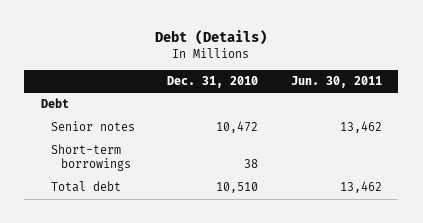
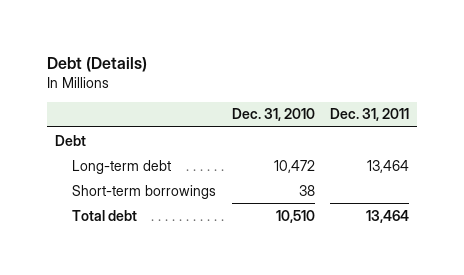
- | Dec. 31, 2010 | Jun. 30, 2011
+ | Dec. 31, 2010 | Dec. 31, 2011
- Senior notes | 10,472 | 13,462
+ Long-term debt | 10,472 | 13,464

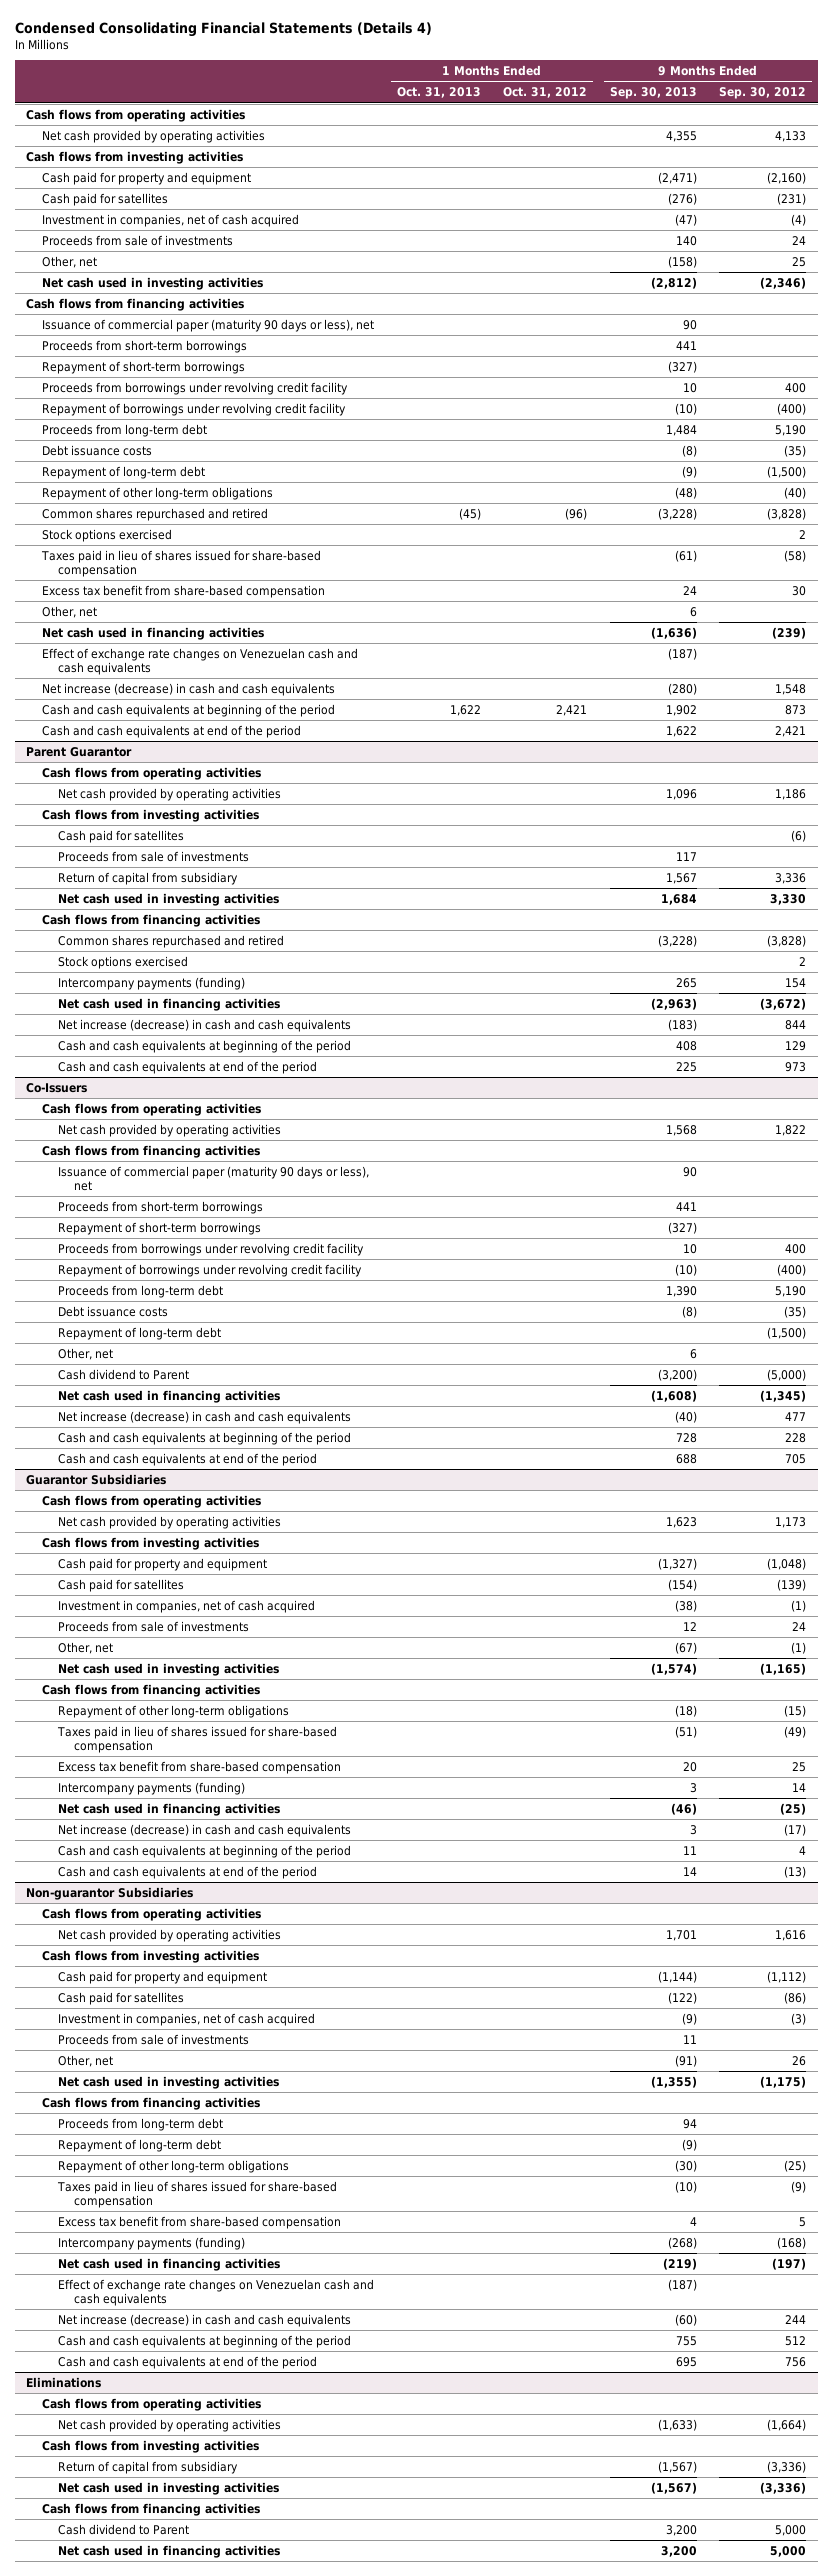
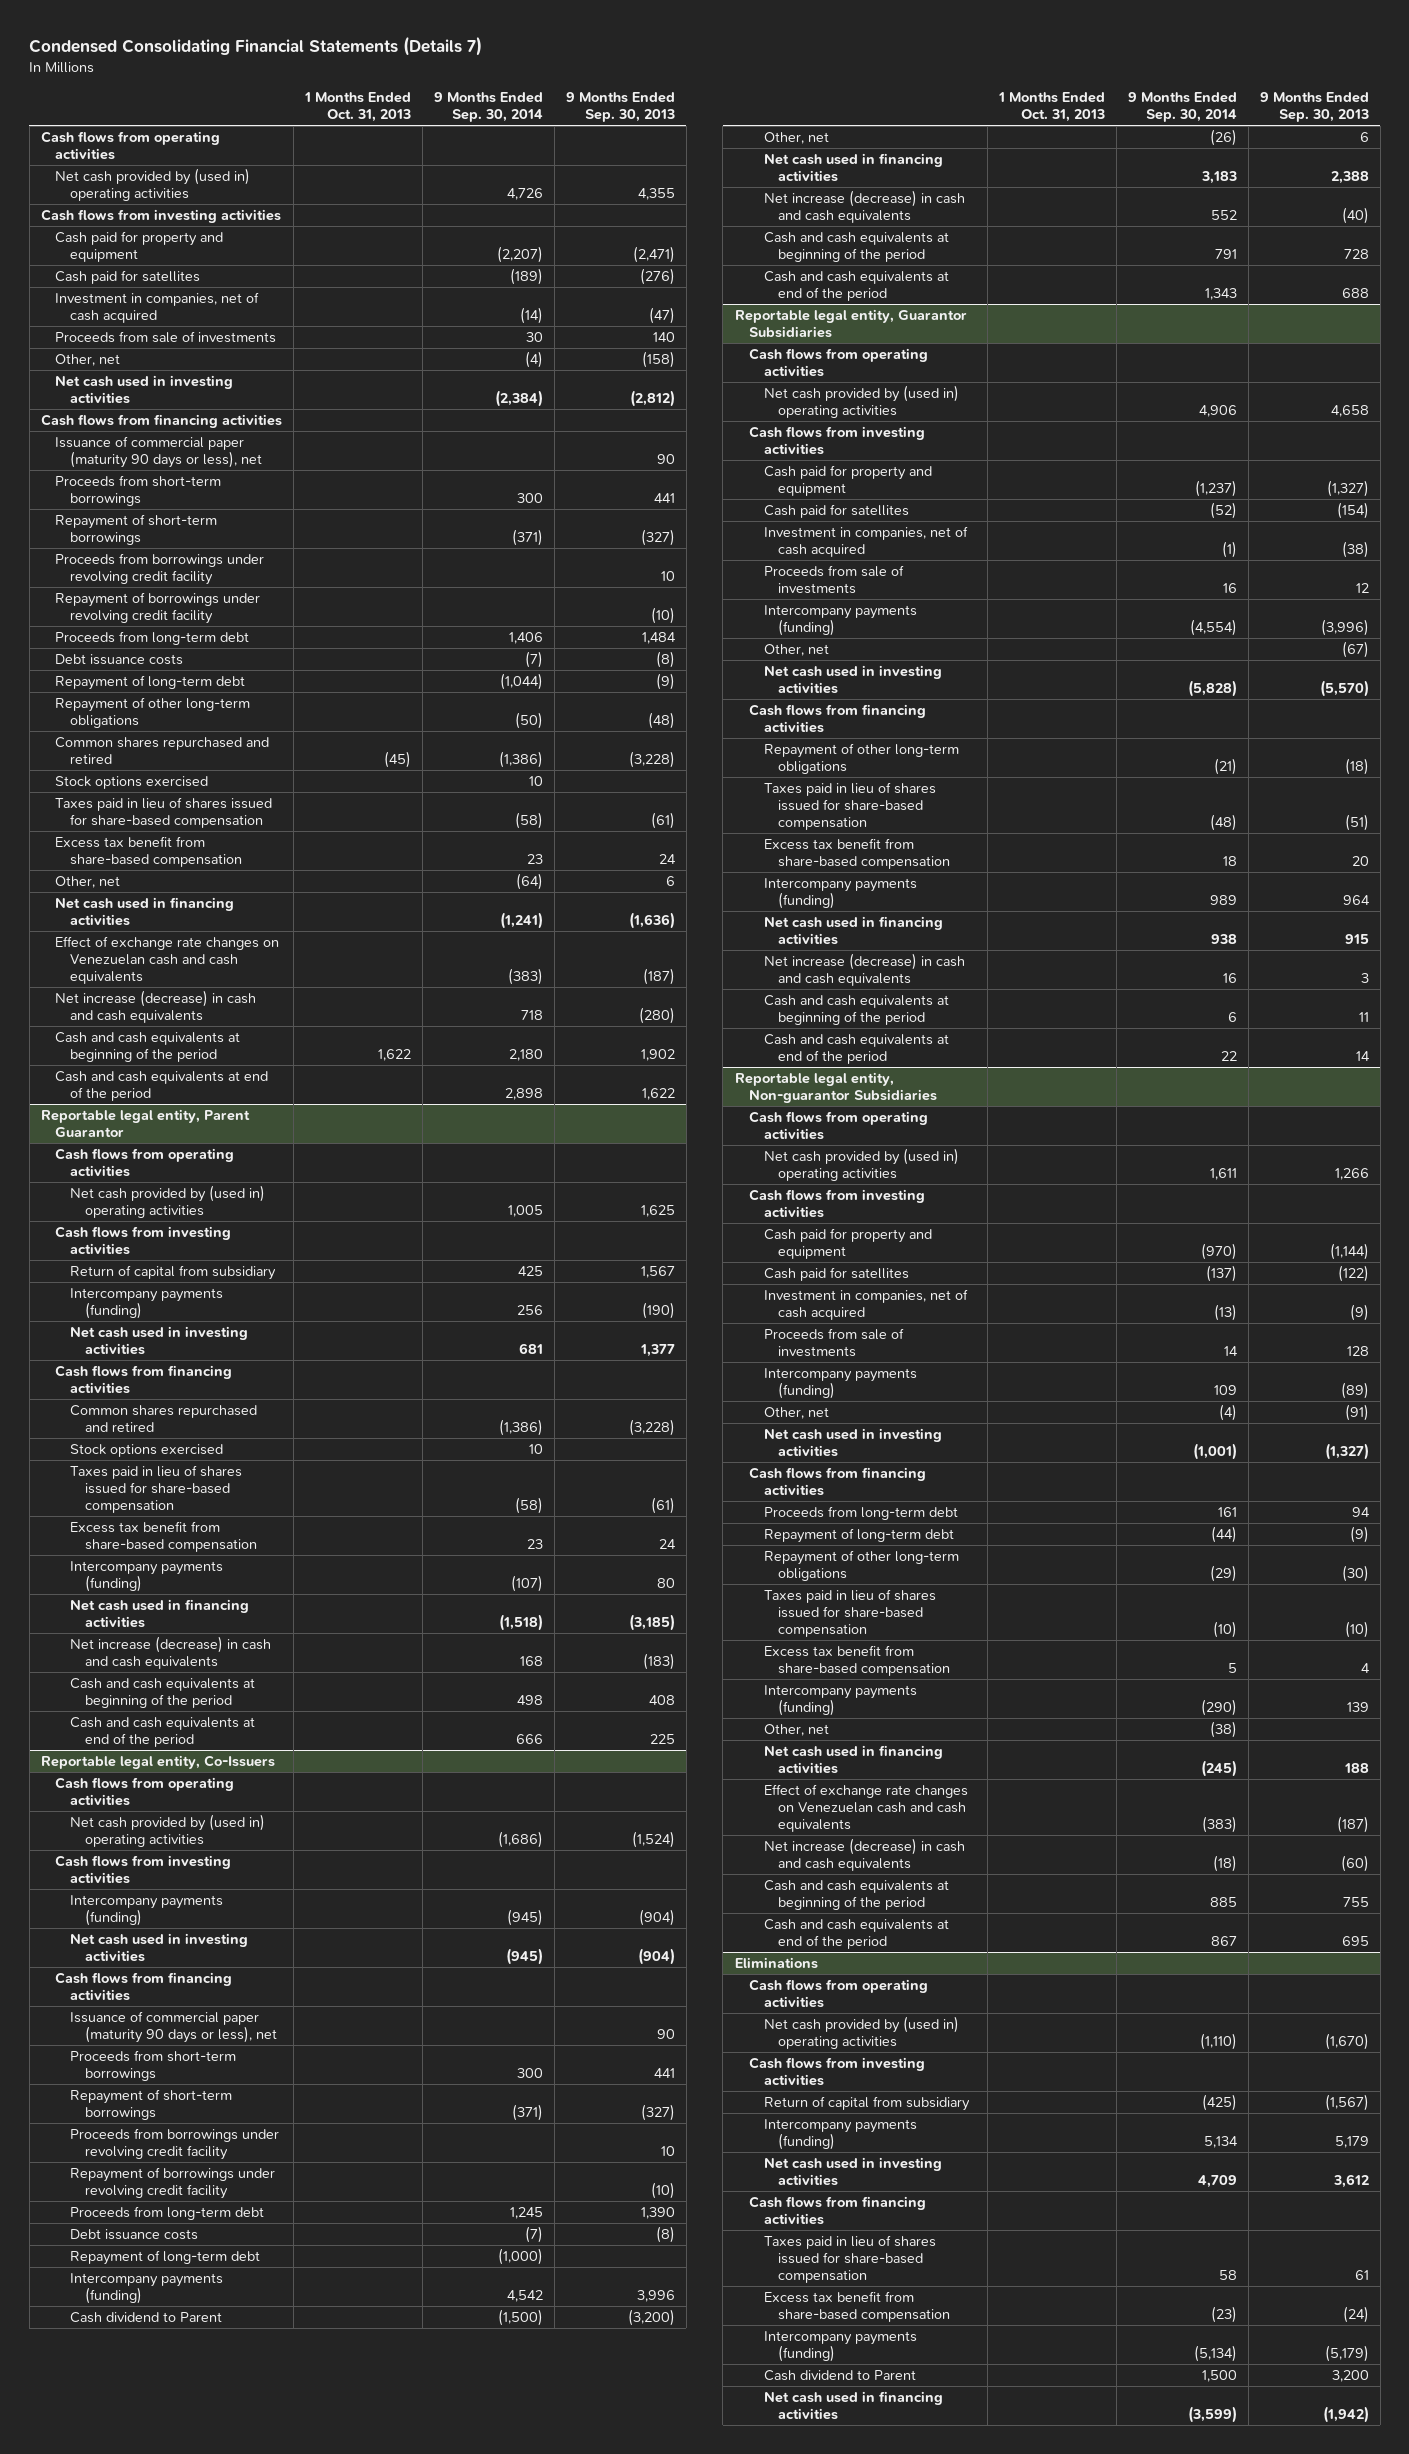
- Condensed Consolidating Financial Statements (Details 4)
+ Condensed Consolidating Financial Statements (Details 7)
- | 1 Months Ended Oct. 31, 2013 | 1 Months Ended Oct. 31, 2012 | 9 Months Ended Sep. 30, 2013 | 9 Months Ended Sep. 30, 2012
+ | 1 Months Ended Oct. 31, 2013 | 9 Months Ended Sep. 30, 2014 | 9 Months Ended Sep. 30, 2013
- Net cash provided by operating activities | | | 4,355 | 4,133
+ Net cash provided by (used in) operating activities | | 4,726 | 4,355
- Parent Guarantor
+ Reportable legal entity, Parent Guarantor
- Net cash provided by operating activities | | | 1,096 | 1,186
+ Net cash provided by (used in) operating activities | | 1,005 | 1,625
- Cash paid for satellites | | | | (6)
- Proceeds from sale of investments | | | 117 |
- Net cash used in investing activities | | | 1,684 | 3,330
+ Intercompany payments (funding) | | 256 | (190)
+ Net cash used in investing activities | | 681 | 1,377
- Intercompany payments (funding) | | | 265 | 154
- Net cash used in financing activities | | | (2,963) | (3,672)
+ Taxes paid in lieu of shares issued for share-based compensation | | (58) | (61)
+ Excess tax benefit from share-based compensation | | 23 | 24
+ Intercompany payments (funding) | | (107) | 80
+ Net cash used in financing activities | | (1,518) | (3,185)
- Co-Issuers
+ Reportable legal entity, Co-Issuers
- Net cash provided by operating activities | | | 1,568 | 1,822
+ Net cash provided by (used in) operating activities | | (1,686) | (1,524)
+ Cash flows from investing activities
+ Intercompany payments (funding) | | (945) | (904)
+ Net cash used in investing activities | | (945) | (904)
- Other, net | | | 6 |
+ Intercompany payments (funding) | | 4,542 | 3,996
- Net cash used in financing activities | | | (1,608) | (1,345)
+ Other, net | | (26) | 6
+ Net cash used in financing activities | | 3,183 | 2,388
- Guarantor Subsidiaries
+ Reportable legal entity, Guarantor Subsidiaries
- Net cash provided by operating activities | | | 1,623 | 1,173
+ Net cash provided by (used in) operating activities | | 4,906 | 4,658
+ Intercompany payments (funding) | | (4,554) | (3,996)
- Net cash used in investing activities | | | (1,574) | (1,165)
+ Net cash used in investing activities | | (5,828) | (5,570)
- Intercompany payments (funding) | | | 3 | 14
- Net cash used in financing activities | | | (46) | (25)
+ Intercompany payments (funding) | | 989 | 964
+ Net cash used in financing activities | | 938 | 915
- Non-guarantor Subsidiaries
+ Reportable legal entity, Non-guarantor Subsidiaries
- Net cash provided by operating activities | | | 1,701 | 1,616
+ Net cash provided by (used in) operating activities | | 1,611 | 1,266
- Proceeds from sale of investments | | | 11 |
+ Proceeds from sale of investments | | 14 | 128
+ Intercompany payments (funding) | | 109 | (89)
- Net cash used in investing activities | | | (1,355) | (1,175)
+ Net cash used in investing activities | | (1,001) | (1,327)
- Intercompany payments (funding) | | | (268) | (168)
- Net cash used in financing activities | | | (219) | (197)
+ Intercompany payments (funding) | | (290) | 139
+ Other, net | | (38) |
+ Net cash used in financing activities | | (245) | 188
@ Eliminations
- Net cash provided by operating activities | | | (1,633) | (1,664)
+ Net cash provided by (used in) operating activities | | (1,110) | (1,670)
- Net cash used in investing activities | | | (1,567) | (3,336)
+ Intercompany payments (funding) | | 5,134 | 5,179
+ Net cash used in investing activities | | 4,709 | 3,612
+ Taxes paid in lieu of shares issued for share-based compensation | | 58 | 61
+ Excess tax benefit from share-based compensation | | (23) | (24)
+ Intercompany payments (funding) | | (5,134) | (5,179)
- Net cash used in financing activities | | | 3,200 | 5,000
+ Net cash used in financing activities | | (3,599) | (1,942)

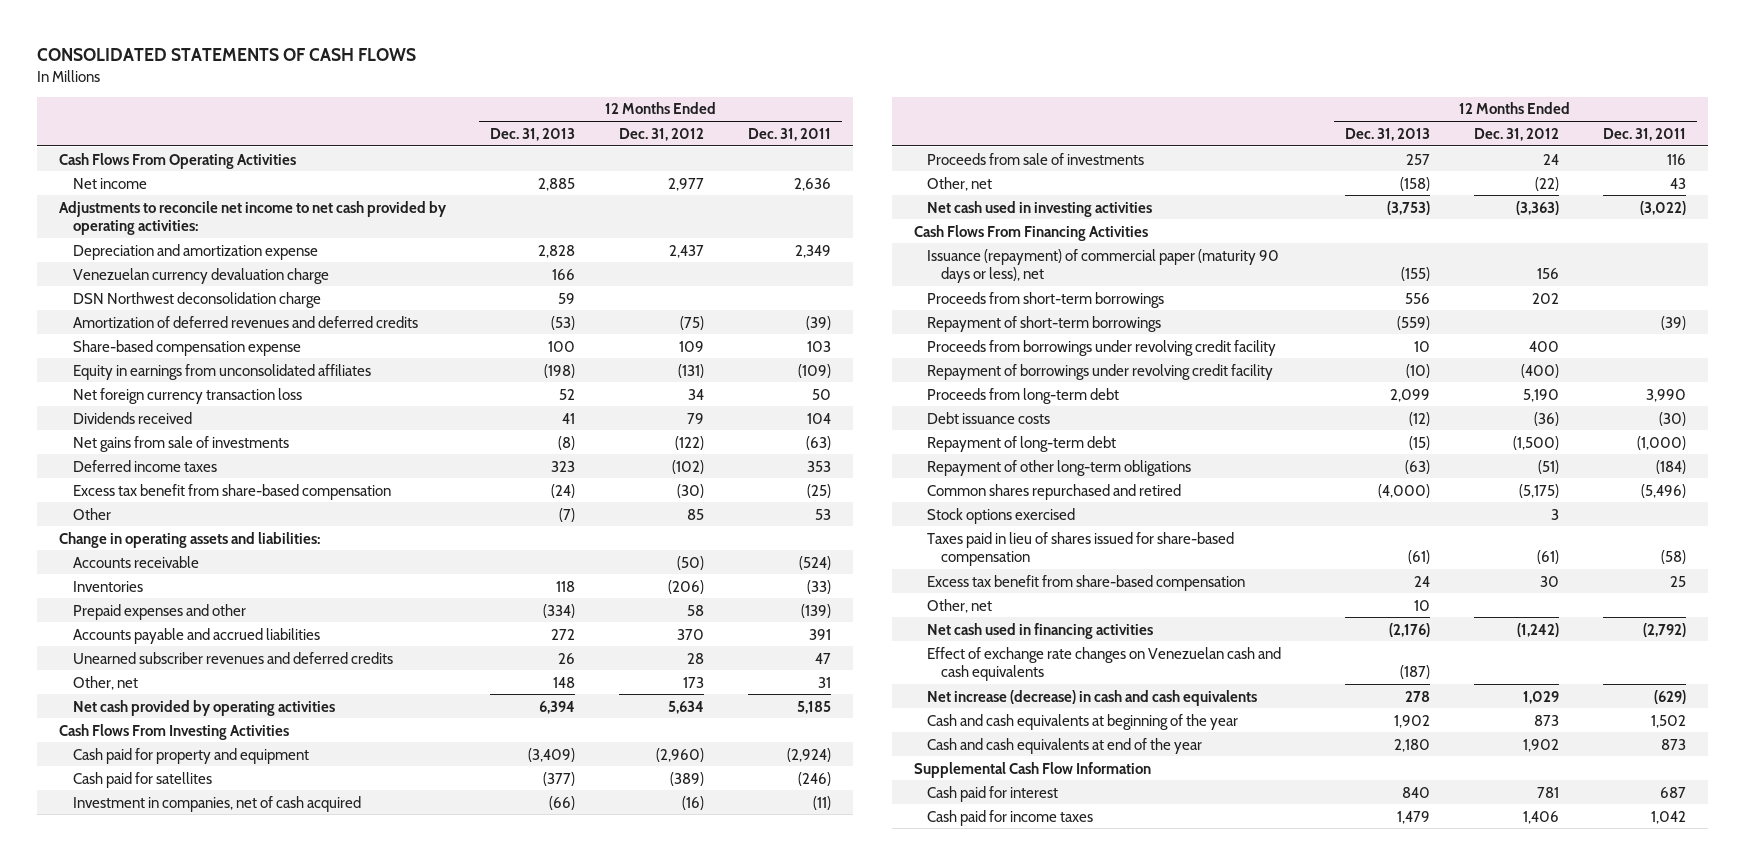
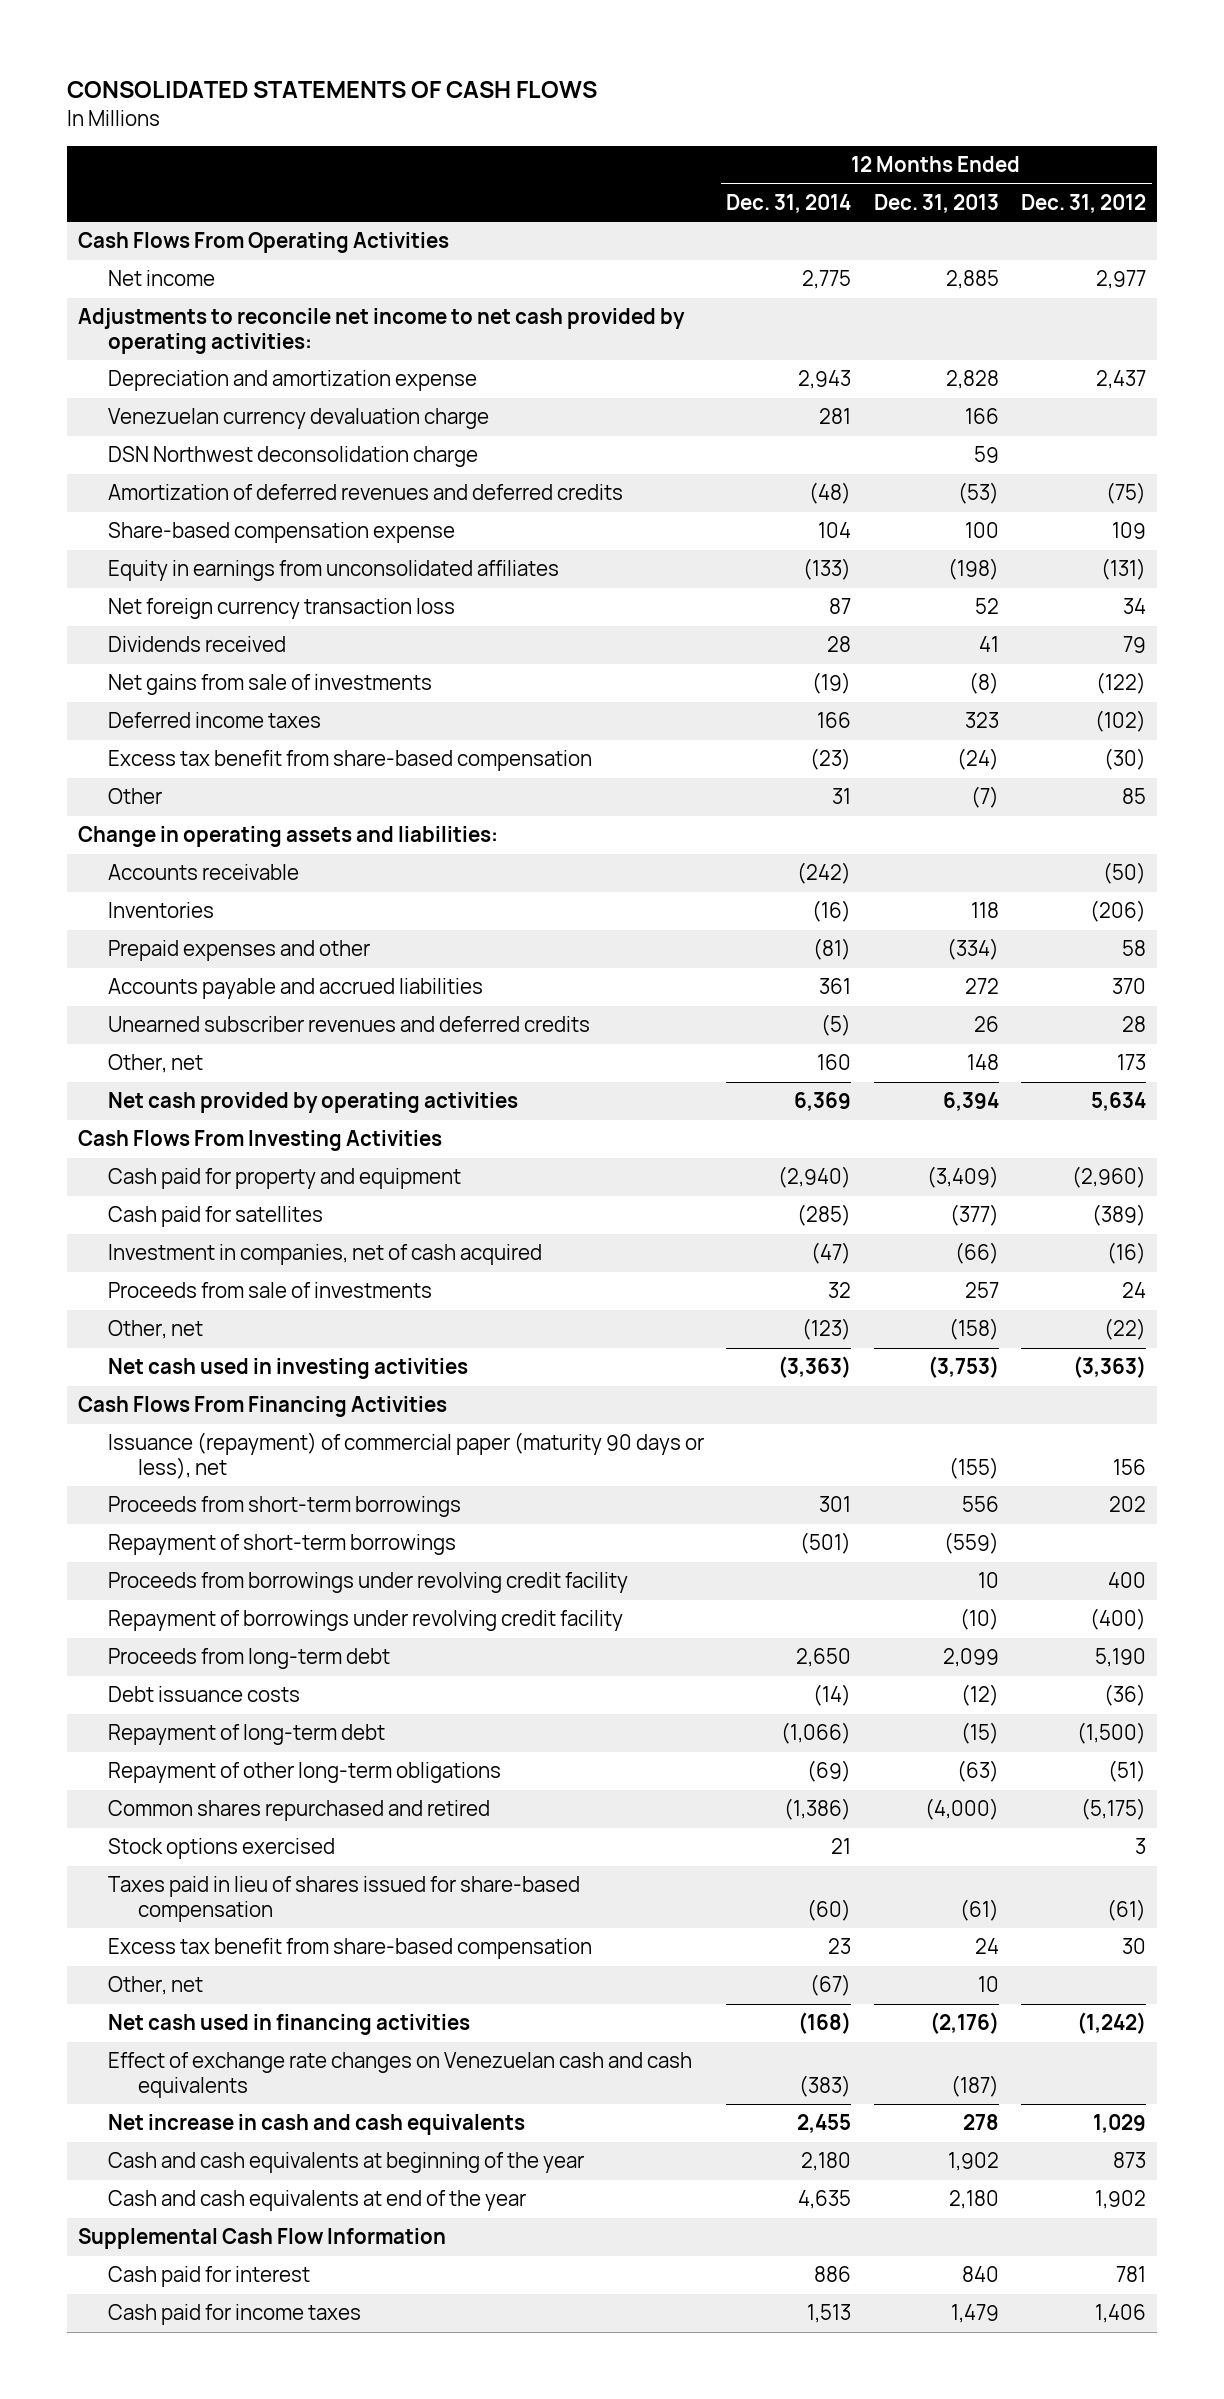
- | 12 Months Ended Dec. 31, 2013 | 12 Months Ended Dec. 31, 2012 | 12 Months Ended Dec. 31, 2011
+ | 12 Months Ended Dec. 31, 2014 | 12 Months Ended Dec. 31, 2013 | 12 Months Ended Dec. 31, 2012
- Net increase (decrease) in cash and cash equivalents | 278 | 1,029 | (629)
+ Net increase in cash and cash equivalents | 2,455 | 278 | 1,029

